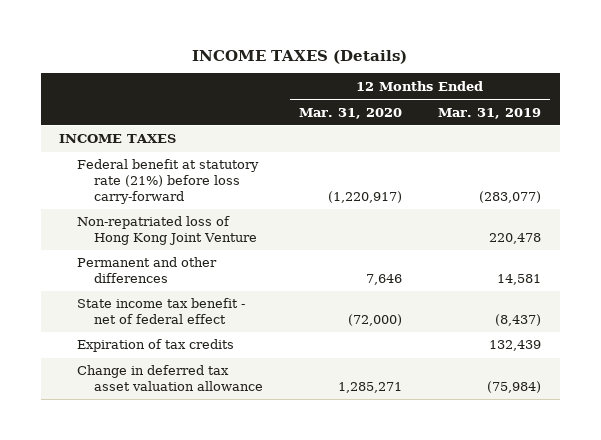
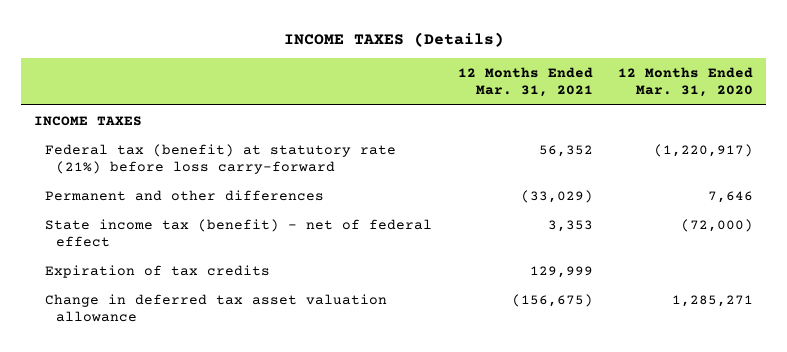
- | 12 Months Ended Mar. 31, 2020 | 12 Months Ended Mar. 31, 2019
+ | 12 Months Ended Mar. 31, 2021 | 12 Months Ended Mar. 31, 2020
- Federal benefit at statutory rate (21%) before loss carry-forward | (1,220,917) | (283,077)
- Non-repatriated loss of Hong Kong Joint Venture | | 220,478
+ Federal tax (benefit) at statutory rate (21%) before loss carry-forward | 56,352 | (1,220,917)
- State income tax benefit - net of federal effect | (72,000) | (8,437)
+ State income tax (benefit) - net of federal effect | 3,353 | (72,000)

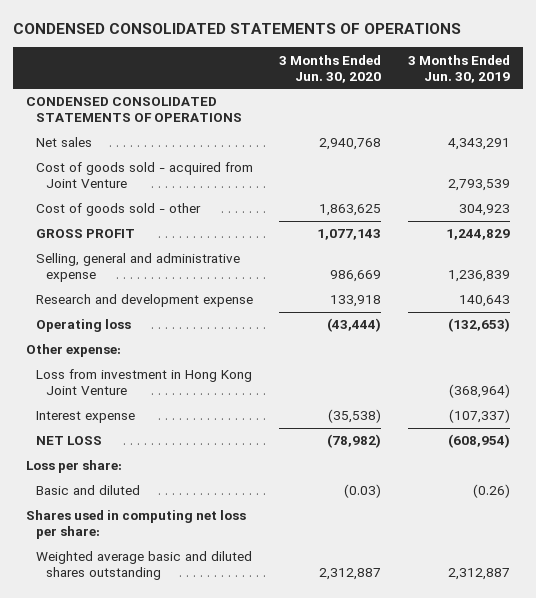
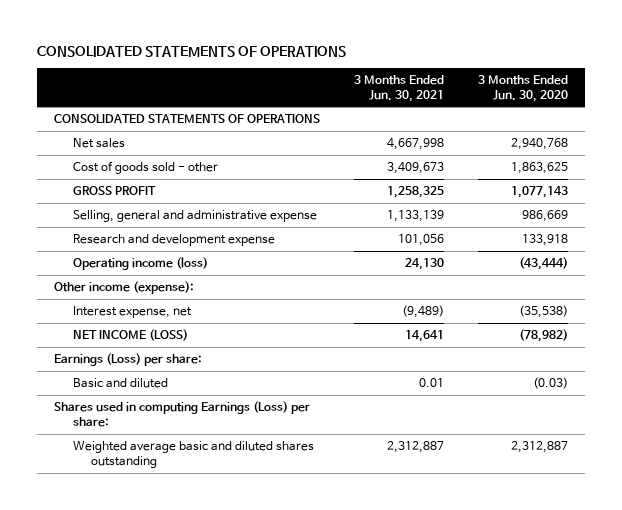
- CONDENSED CONSOLIDATED STATEMENTS OF OPERATIONS
+ CONSOLIDATED STATEMENTS OF OPERATIONS
- | 3 Months Ended Jun. 30, 2020 | 3 Months Ended Jun. 30, 2019
+ | 3 Months Ended Jun. 30, 2021 | 3 Months Ended Jun. 30, 2020
- CONDENSED CONSOLIDATED STATEMENTS OF OPERATIONS
+ CONSOLIDATED STATEMENTS OF OPERATIONS
- Cost of goods sold - acquired from Joint Venture | | 2,793,539
- Operating loss | (43,444) | (132,653)
- Other expense:
- Loss from investment in Hong Kong Joint Venture | | (368,964)
- Interest expense | (35,538) | (107,337)
- NET LOSS | (78,982) | (608,954)
- Loss per share:
+ Operating income (loss) | 24,130 | (43,444)
+ Other income (expense):
+ Interest expense, net | (9,489) | (35,538)
+ NET INCOME (LOSS) | 14,641 | (78,982)
+ Earnings (Loss) per share:
- Shares used in computing net loss per share:
+ Shares used in computing Earnings (Loss) per share:

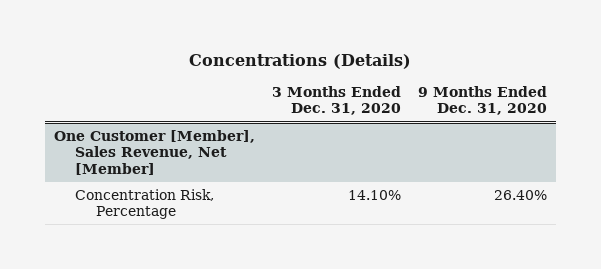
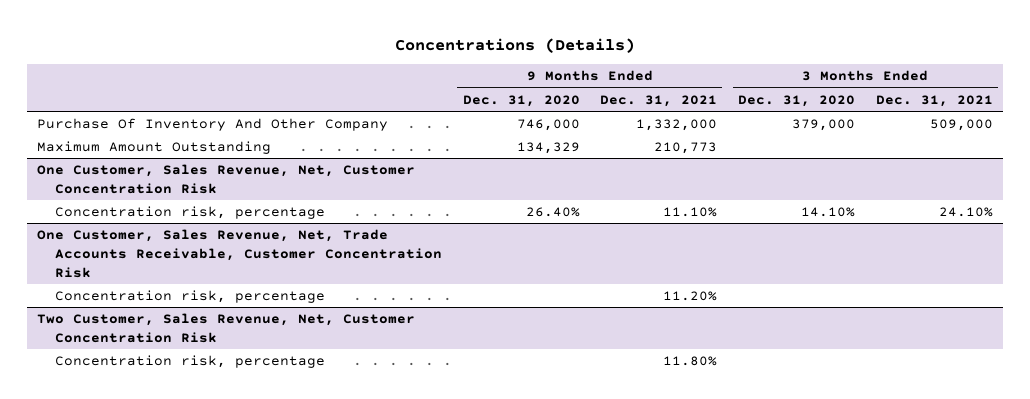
- | 3 Months Ended Dec. 31, 2020 | 9 Months Ended Dec. 31, 2020
+ | 9 Months Ended Dec. 31, 2020 | 9 Months Ended Dec. 31, 2021 | 3 Months Ended Dec. 31, 2020 | 3 Months Ended Dec. 31, 2021
- One Customer [Member], Sales Revenue, Net [Member]
- Concentration Risk, Percentage | 14.10% | 26.40%
+ Purchase Of Inventory And Other Company | 746,000 | 1,332,000 | 379,000 | 509,000
+ Maximum Amount Outstanding | 134,329 | 210,773 | |
+ One Customer, Sales Revenue, Net, Customer Concentration Risk
+ Concentration risk, percentage | 26.40% | 11.10% | 14.10% | 24.10%
+ One Customer, Sales Revenue, Net, Trade Accounts Receivable, Customer Concentration Risk
+ Concentration risk, percentage | | 11.20% | |
+ Two Customer, Sales Revenue, Net, Customer Concentration Risk
+ Concentration risk, percentage | | 11.80% | |

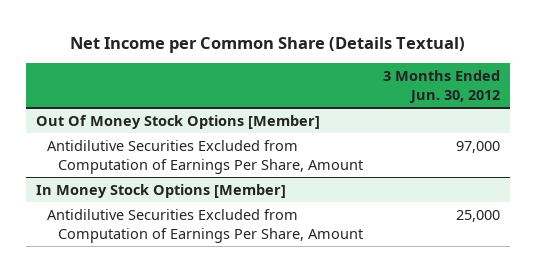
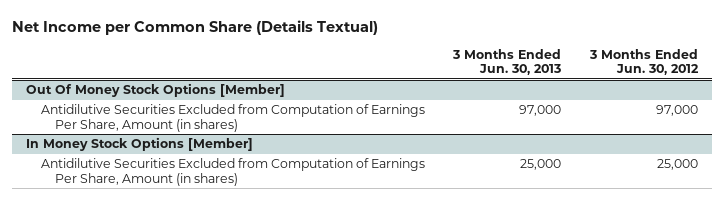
- | 3 Months Ended Jun. 30, 2012
+ | 3 Months Ended Jun. 30, 2013 | 3 Months Ended Jun. 30, 2012
@ Out Of Money Stock Options [Member]
- Antidilutive Securities Excluded from Computation of Earnings Per Share, Amount | 97,000
+ Antidilutive Securities Excluded from Computation of Earnings Per Share, Amount (in shares) | 97,000 | 97,000
@ In Money Stock Options [Member]
- Antidilutive Securities Excluded from Computation of Earnings Per Share, Amount | 25,000
+ Antidilutive Securities Excluded from Computation of Earnings Per Share, Amount (in shares) | 25,000 | 25,000

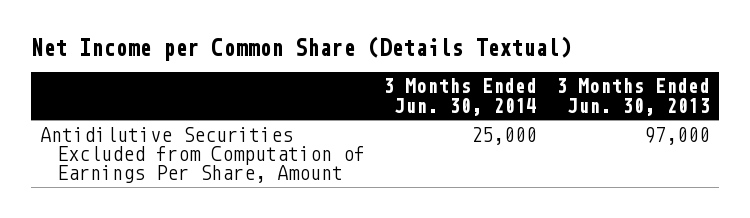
- | 3 Months Ended Jun. 30, 2013 | 3 Months Ended Jun. 30, 2012
+ | 3 Months Ended Jun. 30, 2014 | 3 Months Ended Jun. 30, 2013
- Out Of Money Stock Options [Member]
- Antidilutive Securities Excluded from Computation of Earnings Per Share, Amount (in shares) | 97,000 | 97,000
- In Money Stock Options [Member]
- Antidilutive Securities Excluded from Computation of Earnings Per Share, Amount (in shares) | 25,000 | 25,000
+ Antidilutive Securities Excluded from Computation of Earnings Per Share, Amount | 25,000 | 97,000

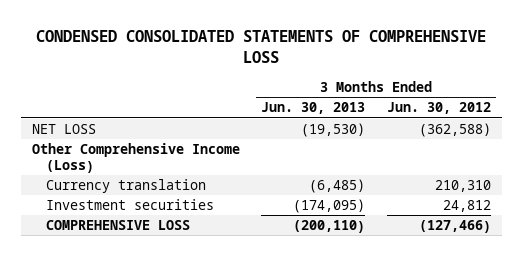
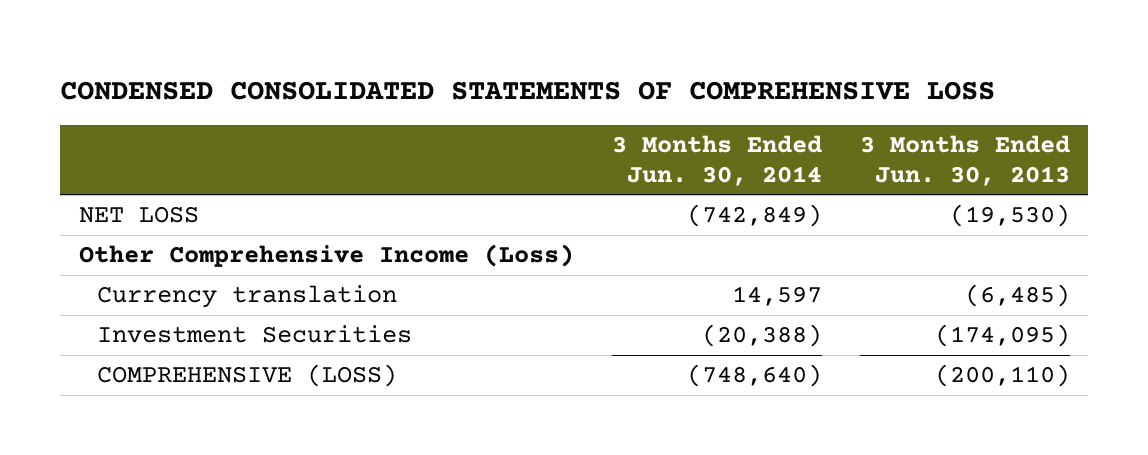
- | 3 Months Ended Jun. 30, 2013 | 3 Months Ended Jun. 30, 2012
+ | 3 Months Ended Jun. 30, 2014 | 3 Months Ended Jun. 30, 2013
- Investment securities | (174,095) | 24,812
- COMPREHENSIVE LOSS | (200,110) | (127,466)
+ Investment Securities | (20,388) | (174,095)
+ COMPREHENSIVE (LOSS) | (748,640) | (200,110)

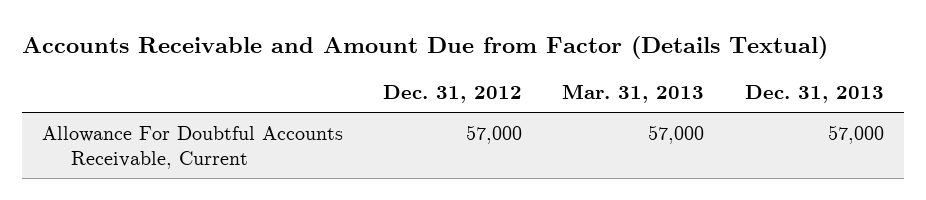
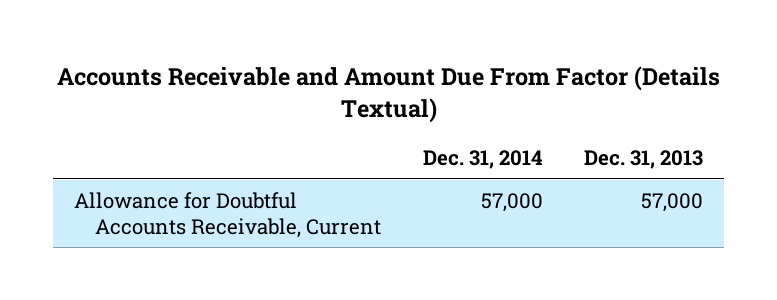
- Accounts Receivable and Amount Due from Factor (Details Textual)
+ Accounts Receivable and Amount Due From Factor (Details Textual)
- | Dec. 31, 2012 | Mar. 31, 2013 | Dec. 31, 2013
+ | Dec. 31, 2014 | Dec. 31, 2013
- Allowance For Doubtful Accounts Receivable, Current | 57,000 | 57,000 | 57,000
+ Allowance for Doubtful Accounts Receivable, Current | 57,000 | 57,000

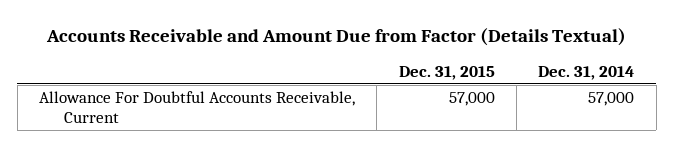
- Accounts Receivable and Amount Due From Factor (Details Textual)
+ Accounts Receivable and Amount Due from Factor (Details Textual)
- | Dec. 31, 2014 | Dec. 31, 2013
+ | Dec. 31, 2015 | Dec. 31, 2014
- Allowance for Doubtful Accounts Receivable, Current | 57,000 | 57,000
+ Allowance For Doubtful Accounts Receivable, Current | 57,000 | 57,000

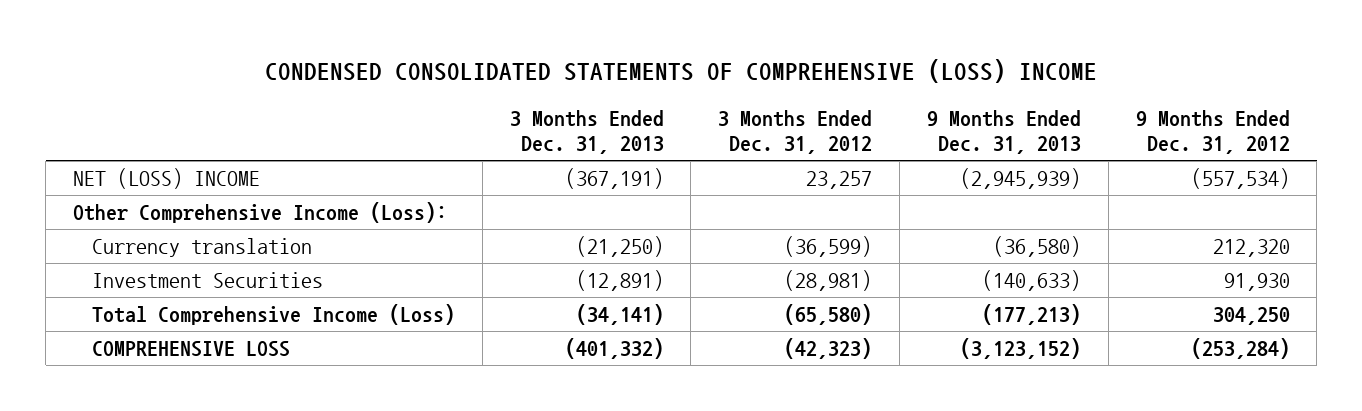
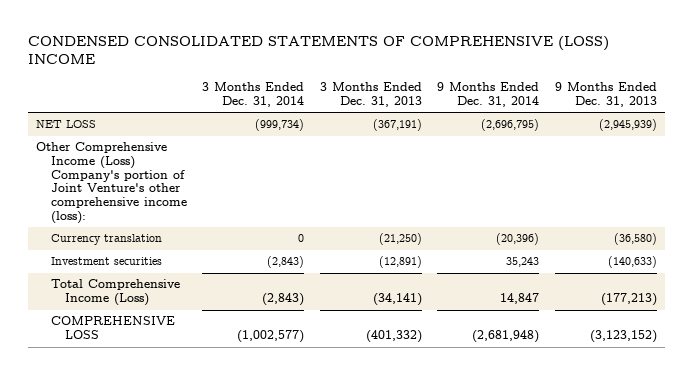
- | 3 Months Ended Dec. 31, 2013 | 3 Months Ended Dec. 31, 2012 | 9 Months Ended Dec. 31, 2013 | 9 Months Ended Dec. 31, 2012
+ | 3 Months Ended Dec. 31, 2014 | 3 Months Ended Dec. 31, 2013 | 9 Months Ended Dec. 31, 2014 | 9 Months Ended Dec. 31, 2013
- NET (LOSS) INCOME | (367,191) | 23,257 | (2,945,939) | (557,534)
- Other Comprehensive Income (Loss):
+ NET LOSS | (999,734) | (367,191) | (2,696,795) | (2,945,939)
+ Other Comprehensive Income (Loss) Company's portion of Joint Venture's other comprehensive income (loss):
- Investment Securities | (12,891) | (28,981) | (140,633) | 91,930
+ Investment securities | (2,843) | (12,891) | 35,243 | (140,633)

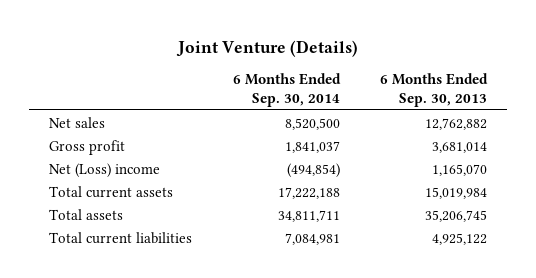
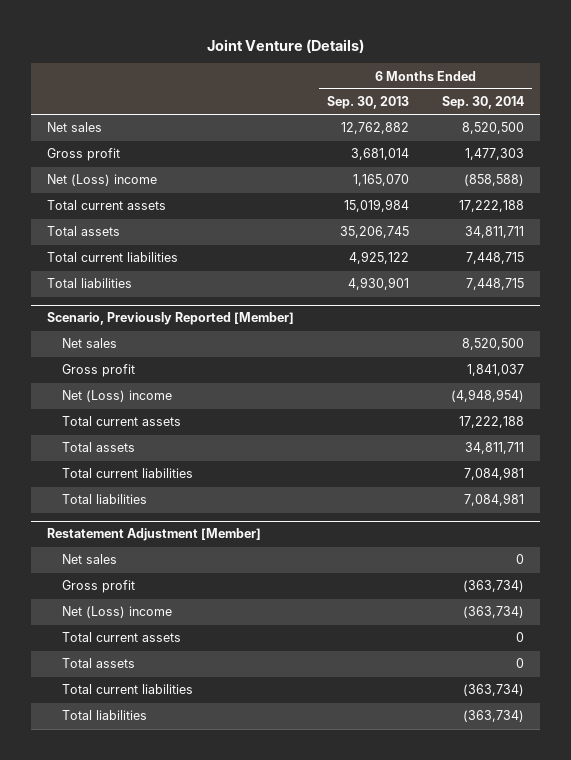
- | 6 Months Ended Sep. 30, 2014 | 6 Months Ended Sep. 30, 2013
+ | 6 Months Ended Sep. 30, 2013 | 6 Months Ended Sep. 30, 2014
- Gross profit | 1,841,037 | 3,681,014
- Net (Loss) income | (494,854) | 1,165,070
+ Gross profit | 3,681,014 | 1,477,303
+ Net (Loss) income | 1,165,070 | (858,588)
- Total current liabilities | 7,084,981 | 4,925,122
+ Total current liabilities | 4,925,122 | 7,448,715
+ Total liabilities | 4,930,901 | 7,448,715
+ Scenario, Previously Reported [Member]
+ Net sales | | 8,520,500
+ Gross profit | | 1,841,037
+ Net (Loss) income | | (4,948,954)
+ Total current assets | | 17,222,188
+ Total assets | | 34,811,711
+ Total current liabilities | | 7,084,981
+ Total liabilities | | 7,084,981
+ Restatement Adjustment [Member]
+ Net sales | | 0
+ Gross profit | | (363,734)
+ Net (Loss) income | | (363,734)
+ Total current assets | | 0
+ Total assets | | 0
+ Total current liabilities | | (363,734)
+ Total liabilities | | (363,734)

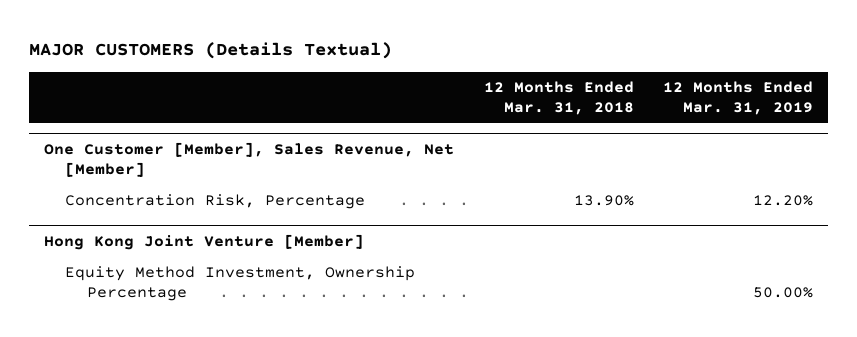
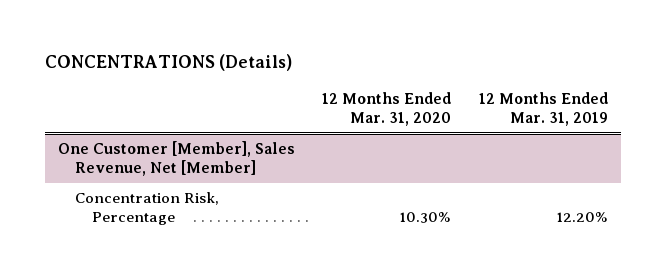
- MAJOR CUSTOMERS (Details Textual)
+ CONCENTRATIONS (Details)
- | 12 Months Ended Mar. 31, 2018 | 12 Months Ended Mar. 31, 2019
+ | 12 Months Ended Mar. 31, 2020 | 12 Months Ended Mar. 31, 2019
- Hong Kong Joint Venture [Member]
- Equity Method Investment, Ownership Percentage | | 50.00%

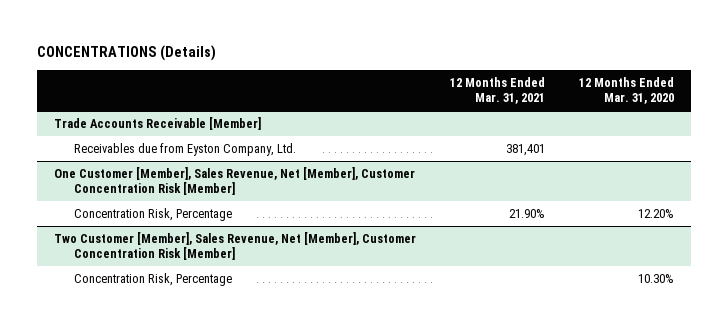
- | 12 Months Ended Mar. 31, 2020 | 12 Months Ended Mar. 31, 2019
+ | 12 Months Ended Mar. 31, 2021 | 12 Months Ended Mar. 31, 2020
- One Customer [Member], Sales Revenue, Net [Member]
+ Trade Accounts Receivable [Member]
+ Receivables due from Eyston Company, Ltd. | 381,401 |
+ One Customer [Member], Sales Revenue, Net [Member], Customer Concentration Risk [Member]
+ Concentration Risk, Percentage | 21.90% | 12.20%
+ Two Customer [Member], Sales Revenue, Net [Member], Customer Concentration Risk [Member]

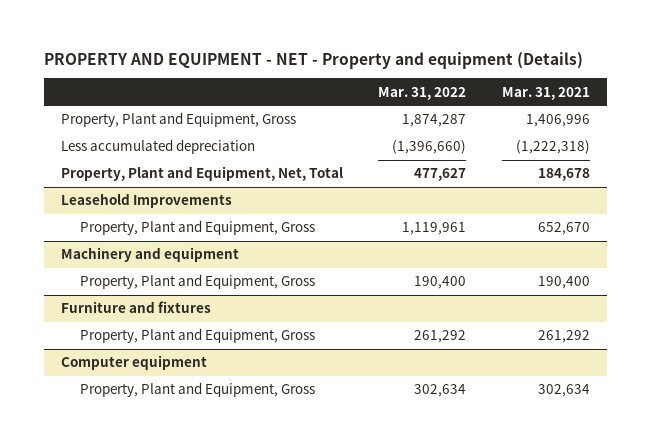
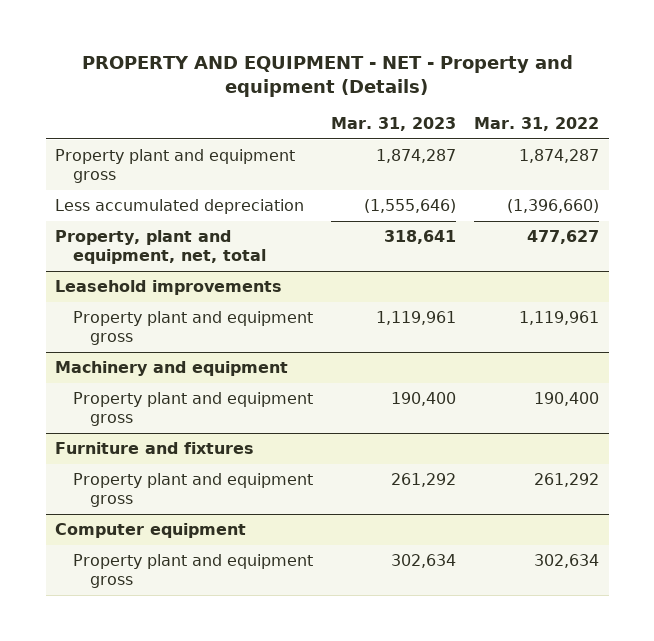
- | Mar. 31, 2022 | Mar. 31, 2021
+ | Mar. 31, 2023 | Mar. 31, 2022
- Property, Plant and Equipment, Gross | 1,874,287 | 1,406,996
+ Property plant and equipment gross | 1,874,287 | 1,874,287
- Property, Plant and Equipment, Net, Total | 477,627 | 184,678
- Leasehold Improvements
- Property, Plant and Equipment, Gross | 1,119,961 | 652,670
+ Property, plant and equipment, net, total | 318,641 | 477,627
+ Leasehold improvements
+ Property plant and equipment gross | 1,119,961 | 1,119,961
@ Machinery and equipment
- Property, Plant and Equipment, Gross | 190,400 | 190,400
+ Property plant and equipment gross | 190,400 | 190,400
@ Furniture and fixtures
- Property, Plant and Equipment, Gross | 261,292 | 261,292
+ Property plant and equipment gross | 261,292 | 261,292
@ Computer equipment
- Property, Plant and Equipment, Gross | 302,634 | 302,634
+ Property plant and equipment gross | 302,634 | 302,634

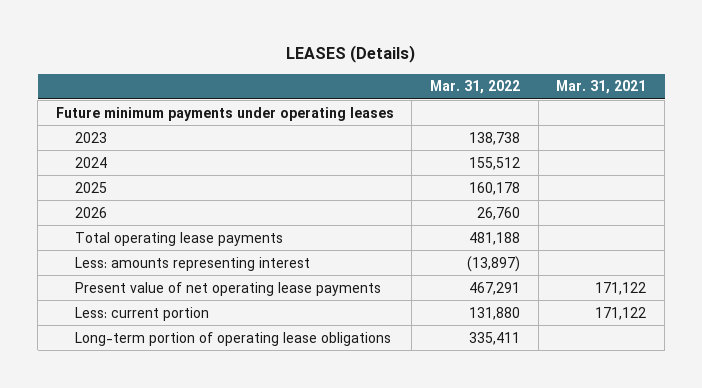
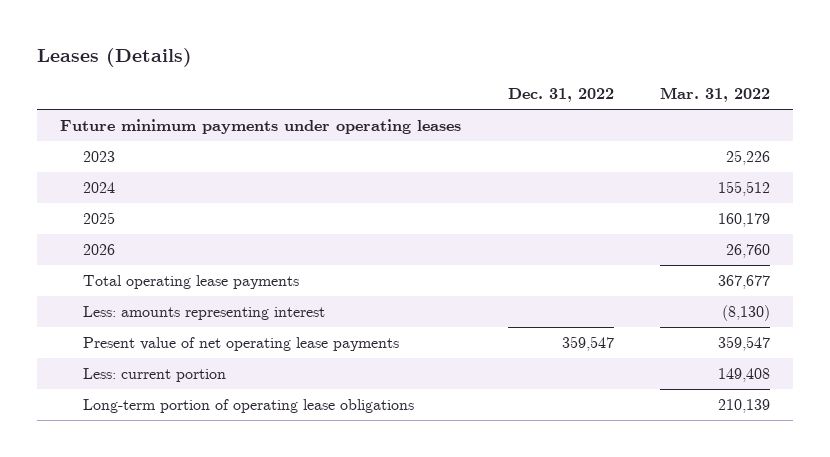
- LEASES (Details)
+ Leases (Details)
- | Mar. 31, 2022 | Mar. 31, 2021
+ | Dec. 31, 2022 | Mar. 31, 2022
- 2023 | 138,738 |
+ 2023 | | 25,226
- 2025 | 160,178 |
+ 2025 | | 160,179
- Total operating lease payments | 481,188 |
- Less: amounts representing interest | (13,897) |
- Present value of net operating lease payments | 467,291 | 171,122
- Less: current portion | 131,880 | 171,122
- Long-term portion of operating lease obligations | 335,411 |
+ Total operating lease payments | | 367,677
+ Less: amounts representing interest | | (8,130)
+ Present value of net operating lease payments | 359,547 | 359,547
+ Less: current portion | | 149,408
+ Long-term portion of operating lease obligations | | 210,139

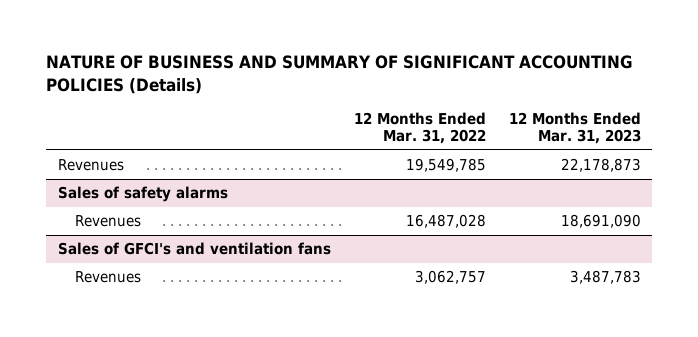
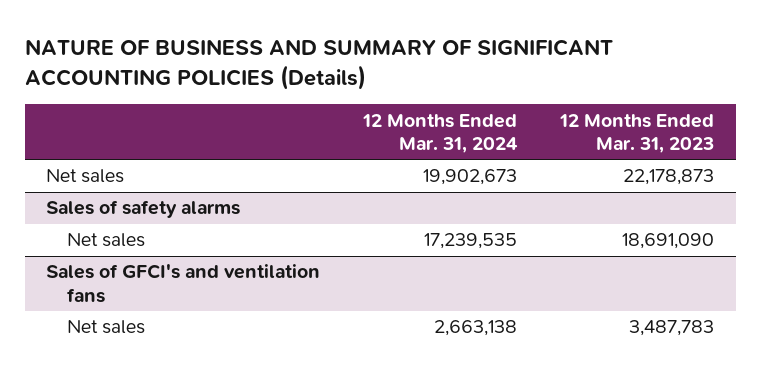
- | 12 Months Ended Mar. 31, 2022 | 12 Months Ended Mar. 31, 2023
+ | 12 Months Ended Mar. 31, 2024 | 12 Months Ended Mar. 31, 2023
- Revenues | 19,549,785 | 22,178,873
+ Net sales | 19,902,673 | 22,178,873
@ Sales of safety alarms
- Revenues | 16,487,028 | 18,691,090
+ Net sales | 17,239,535 | 18,691,090
@ Sales of GFCI's and ventilation fans
- Revenues | 3,062,757 | 3,487,783
+ Net sales | 2,663,138 | 3,487,783

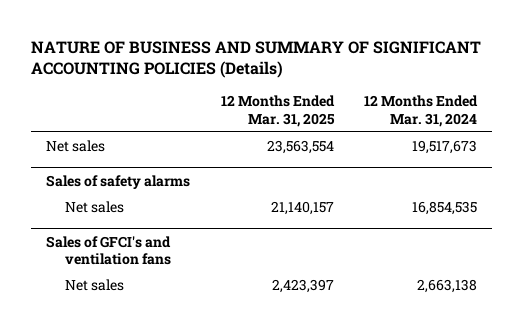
- | 12 Months Ended Mar. 31, 2024 | 12 Months Ended Mar. 31, 2023
+ | 12 Months Ended Mar. 31, 2025 | 12 Months Ended Mar. 31, 2024
- Net sales | 19,902,673 | 22,178,873
+ Net sales | 23,563,554 | 19,517,673
@ Sales of safety alarms
- Net sales | 17,239,535 | 18,691,090
+ Net sales | 21,140,157 | 16,854,535

